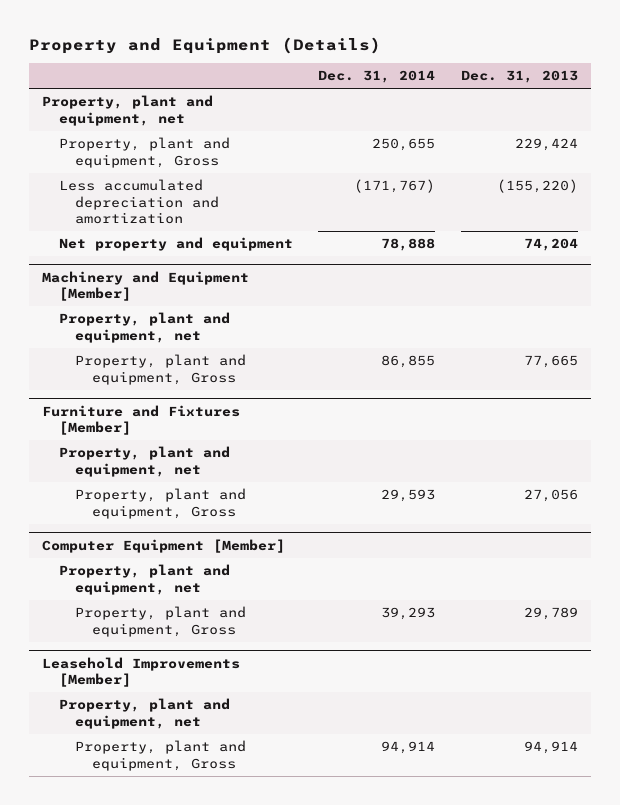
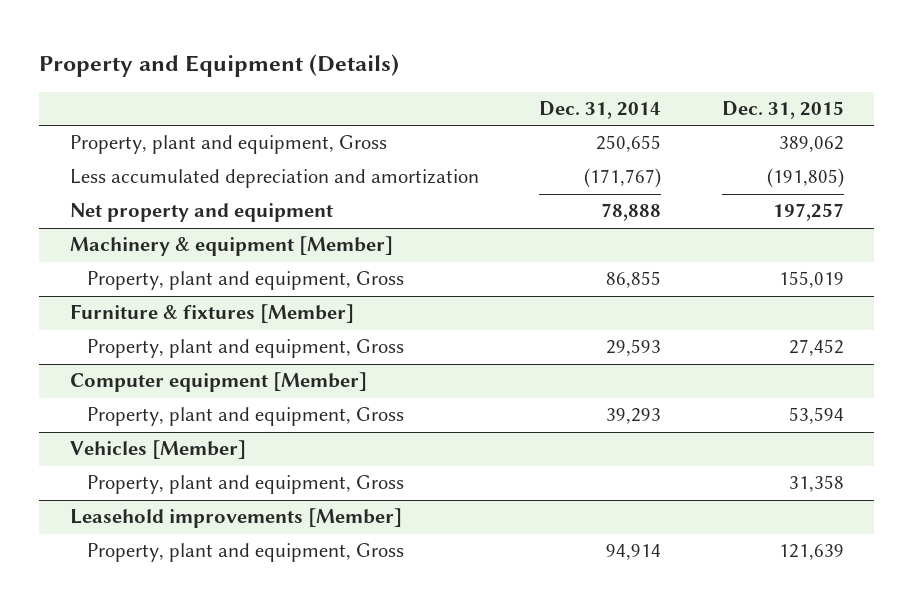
- | Dec. 31, 2014 | Dec. 31, 2013
+ | Dec. 31, 2014 | Dec. 31, 2015
- Property, plant and equipment, net
- Machinery and Equipment [Member]
- Property, plant and equipment, net
+ Machinery & equipment [Member]
- Furniture and Fixtures [Member]
- Property, plant and equipment, net
+ Furniture & fixtures [Member]
- Computer Equipment [Member]
- Property, plant and equipment, net
+ Computer equipment [Member]
- Leasehold Improvements [Member]
- Property, plant and equipment, net
+ Vehicles [Member]
+ Property, plant and equipment, Gross | | 31,358
+ Leasehold improvements [Member]

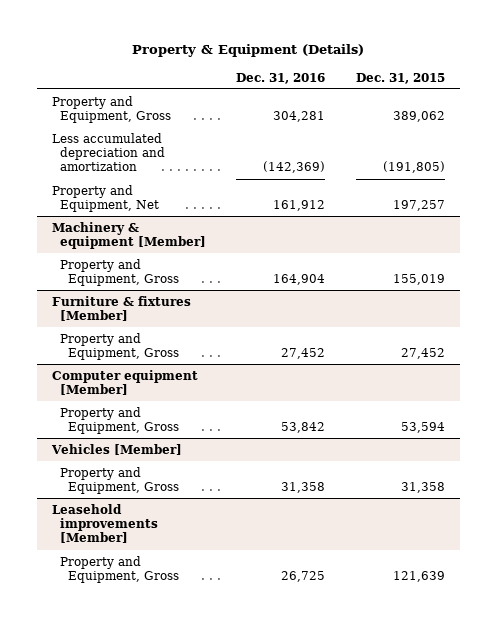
- Property and Equipment (Details)
+ Property & Equipment (Details)
- | Dec. 31, 2014 | Dec. 31, 2015
+ | Dec. 31, 2016 | Dec. 31, 2015
- Property, plant and equipment, Gross | 250,655 | 389,062
+ Property and Equipment, Gross | 304,281 | 389,062
- Net property and equipment | 78,888 | 197,257
+ Property and Equipment, Net | 161,912 | 197,257
@ Machinery & equipment [Member]
- Property, plant and equipment, Gross | 86,855 | 155,019
+ Property and Equipment, Gross | 164,904 | 155,019
@ Furniture & fixtures [Member]
- Property, plant and equipment, Gross | 29,593 | 27,452
+ Property and Equipment, Gross | 27,452 | 27,452
@ Computer equipment [Member]
- Property, plant and equipment, Gross | 39,293 | 53,594
+ Property and Equipment, Gross | 53,842 | 53,594
@ Vehicles [Member]
- Property, plant and equipment, Gross | | 31,358
+ Property and Equipment, Gross | 31,358 | 31,358
@ Leasehold improvements [Member]
- Property, plant and equipment, Gross | 94,914 | 121,639
+ Property and Equipment, Gross | 26,725 | 121,639

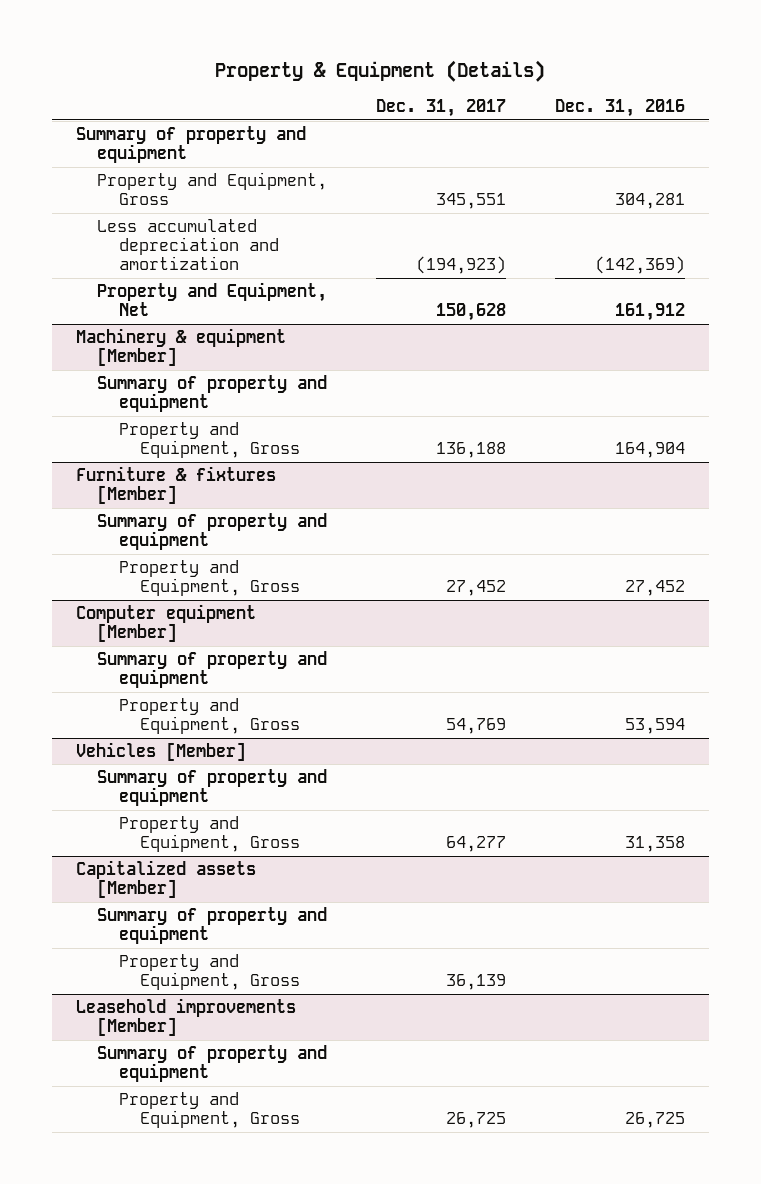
- | Dec. 31, 2016 | Dec. 31, 2015
+ | Dec. 31, 2017 | Dec. 31, 2016
+ Summary of property and equipment
@ Machinery & equipment [Member]
+ Summary of property and equipment
@ Furniture & fixtures [Member]
+ Summary of property and equipment
@ Computer equipment [Member]
- Property and Equipment, Gross | 53,842 | 53,594
+ Summary of property and equipment
+ Property and Equipment, Gross | 54,769 | 53,594
@ Vehicles [Member]
+ Summary of property and equipment
+ Capitalized assets [Member]
+ Summary of property and equipment
+ Property and Equipment, Gross | 36,139 |
@ Leasehold improvements [Member]
+ Summary of property and equipment

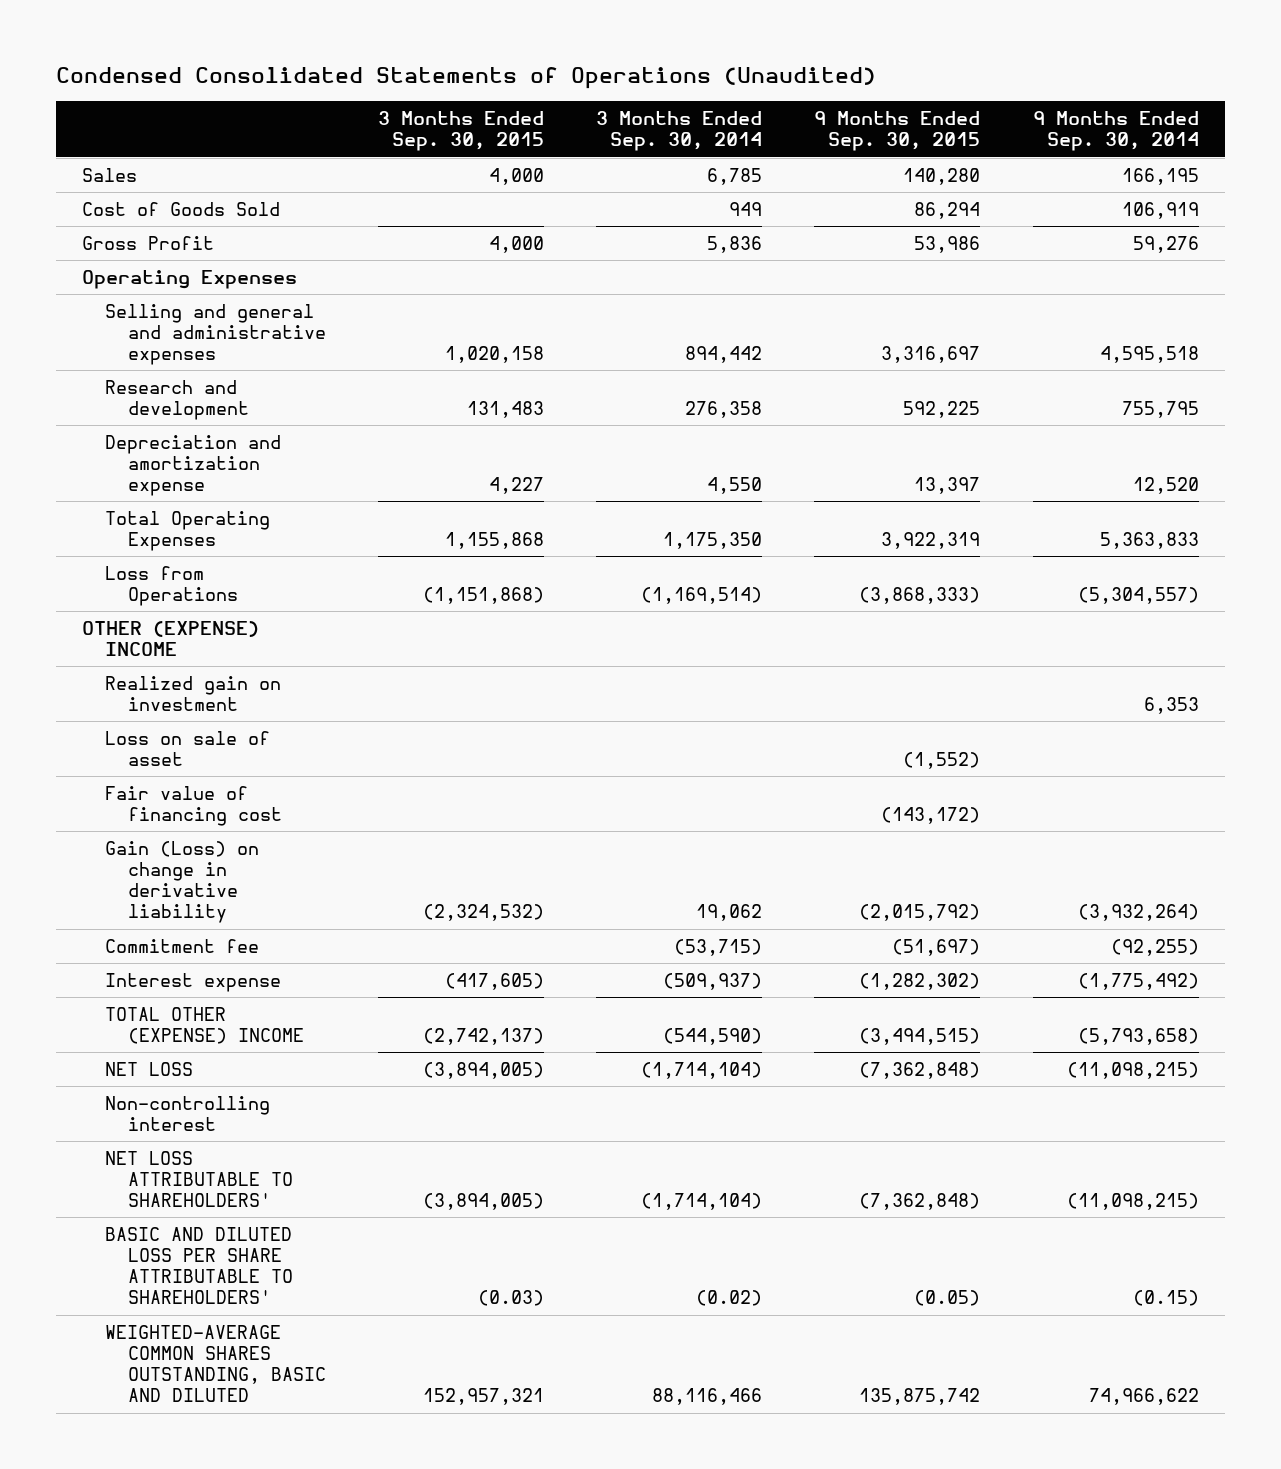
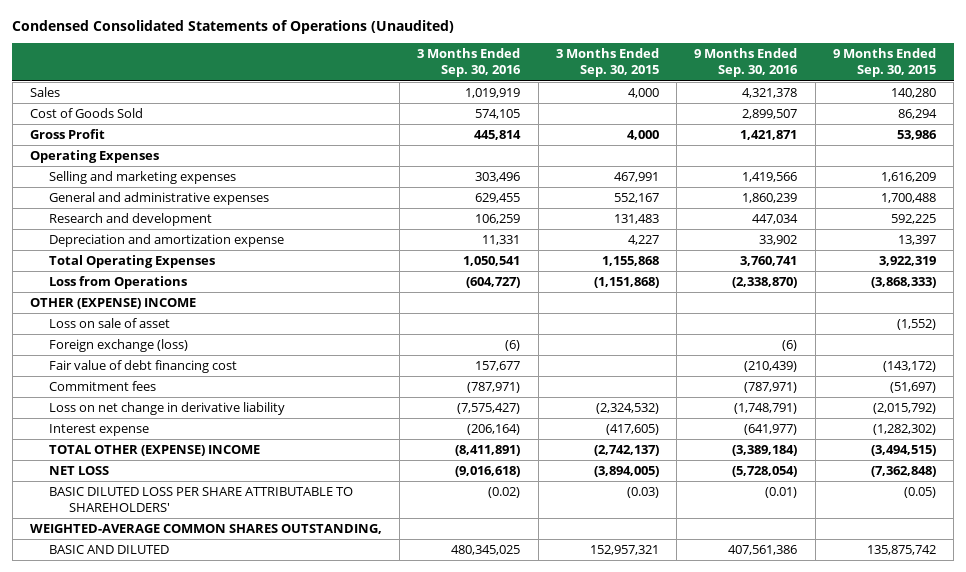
- | 3 Months Ended Sep. 30, 2015 | 3 Months Ended Sep. 30, 2014 | 9 Months Ended Sep. 30, 2015 | 9 Months Ended Sep. 30, 2014
+ | 3 Months Ended Sep. 30, 2016 | 3 Months Ended Sep. 30, 2015 | 9 Months Ended Sep. 30, 2016 | 9 Months Ended Sep. 30, 2015
- Selling and general and administrative expenses | 1,020,158 | 894,442 | 3,316,697 | 4,595,518
+ Selling and marketing expenses | 303,496 | 467,991 | 1,419,566 | 1,616,209
+ General and administrative expenses | 629,455 | 552,167 | 1,860,239 | 1,700,488
- Realized gain on investment | | | | 6,353
- Fair value of financing cost | | | (143,172) |
- Gain (Loss) on change in derivative liability | (2,324,532) | 19,062 | (2,015,792) | (3,932,264)
- Commitment fee | | (53,715) | (51,697) | (92,255)
+ Foreign exchange (loss) | (6) | | (6) |
+ Fair value of debt financing cost | 157,677 | | (210,439) | (143,172)
+ Commitment fees | (787,971) | | (787,971) | (51,697)
+ Loss on net change in derivative liability | (7,575,427) | (2,324,532) | (1,748,791) | (2,015,792)
- Non-controlling interest
- NET LOSS ATTRIBUTABLE TO SHAREHOLDERS' | (3,894,005) | (1,714,104) | (7,362,848) | (11,098,215)
- BASIC AND DILUTED LOSS PER SHARE ATTRIBUTABLE TO SHAREHOLDERS' | (0.03) | (0.02) | (0.05) | (0.15)
- WEIGHTED-AVERAGE COMMON SHARES OUTSTANDING, BASIC AND DILUTED | 152,957,321 | 88,116,466 | 135,875,742 | 74,966,622
+ BASIC DILUTED LOSS PER SHARE ATTRIBUTABLE TO SHAREHOLDERS' | (0.02) | (0.03) | (0.01) | (0.05)
+ WEIGHTED-AVERAGE COMMON SHARES OUTSTANDING,
+ BASIC AND DILUTED | 480,345,025 | 152,957,321 | 407,561,386 | 135,875,742

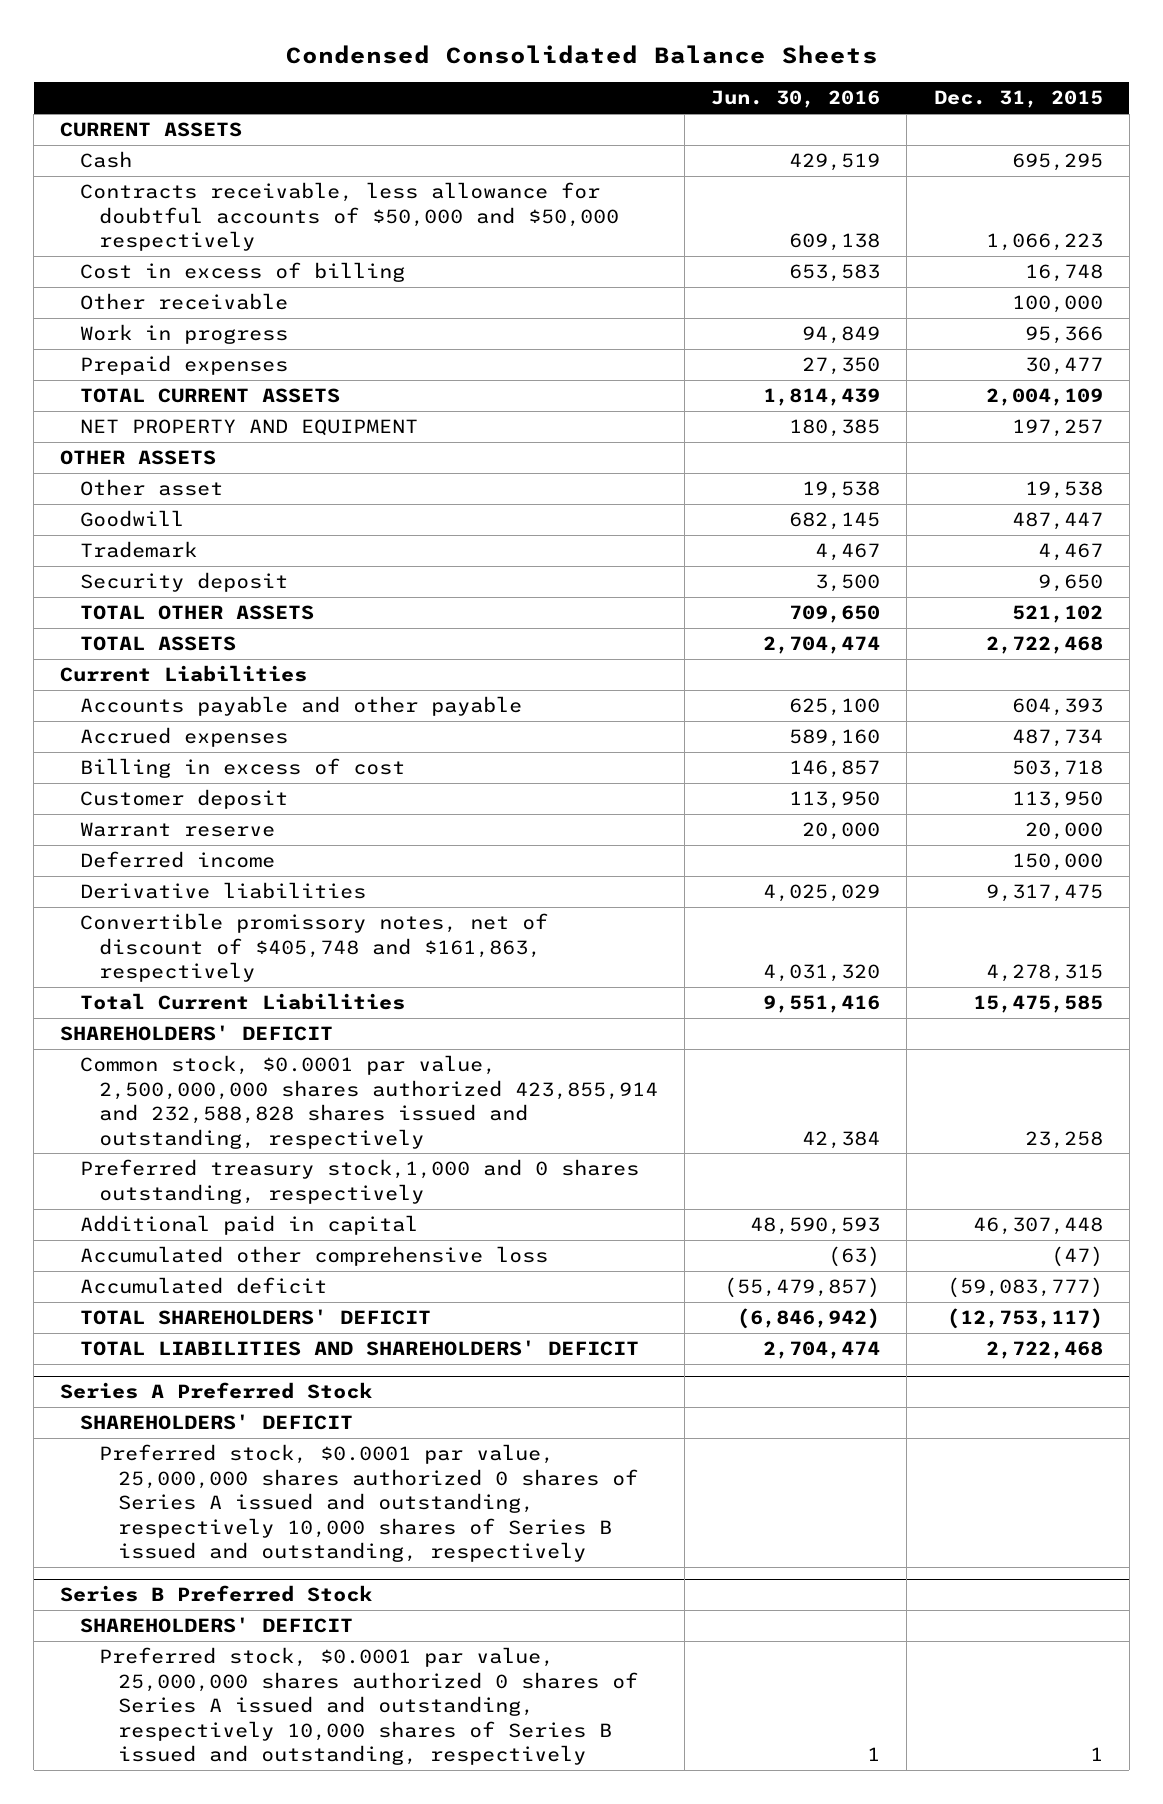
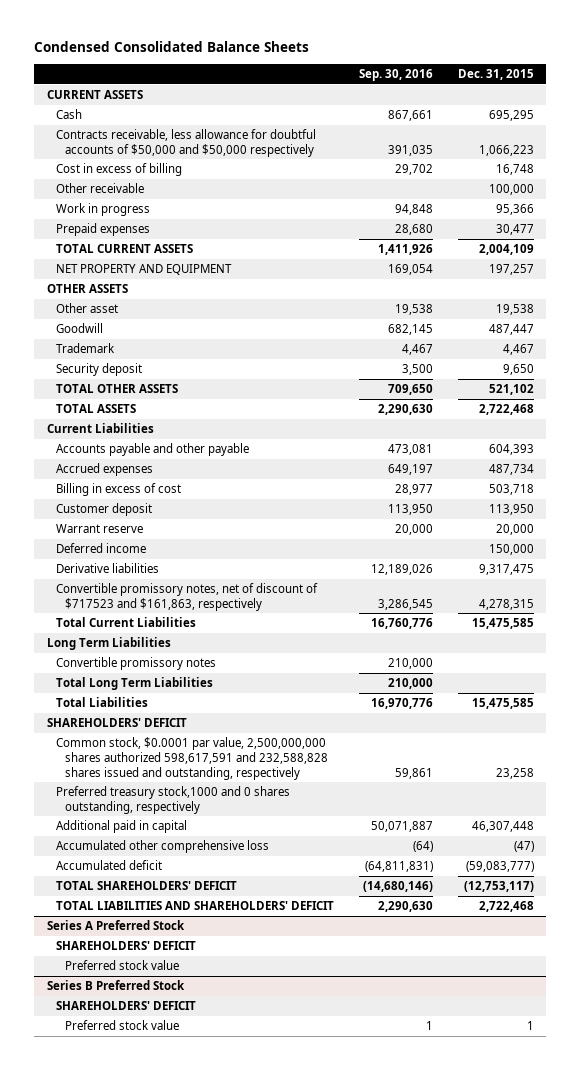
- | Jun. 30, 2016 | Dec. 31, 2015
+ | Sep. 30, 2016 | Dec. 31, 2015
- Convertible promissory notes, net of discount of $405,748 and $161,863, respectively | 4,031,320 | 4,278,315
+ Convertible promissory notes, net of discount of $717523 and $161,863, respectively | 3,286,545 | 4,278,315
+ Long Term Liabilities
+ Convertible promissory notes | 210,000 |
+ Total Long Term Liabilities | 210,000 |
+ Total Liabilities | 16,970,776 | 15,475,585
- Common stock, $0.0001 par value, 2,500,000,000 shares authorized 423,855,914 and 232,588,828 shares issued and outstanding, respectively | 42,384 | 23,258
- Preferred treasury stock,1,000 and 0 shares outstanding, respectively
+ Common stock, $0.0001 par value, 2,500,000,000 shares authorized 598,617,591 and 232,588,828 shares issued and outstanding, respectively | 59,861 | 23,258
+ Preferred treasury stock,1000 and 0 shares outstanding, respectively
@ Series A Preferred Stock
- Preferred stock, $0.0001 par value, 25,000,000 shares authorized 0 shares of Series A issued and outstanding, respectively 10,000 shares of Series B issued and outstanding, respectively
+ Preferred stock value
@ Series B Preferred Stock
- Preferred stock, $0.0001 par value, 25,000,000 shares authorized 0 shares of Series A issued and outstanding, respectively 10,000 shares of Series B issued and outstanding, respectively | 1 | 1
+ Preferred stock value | 1 | 1

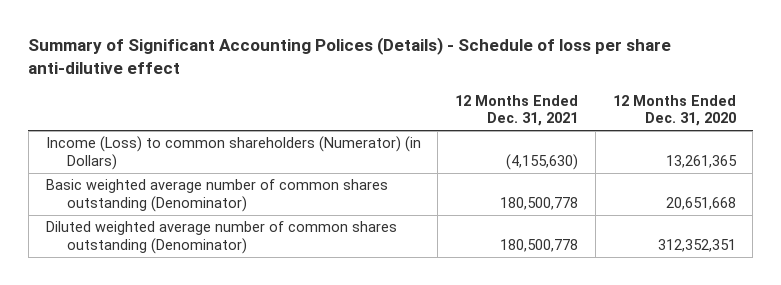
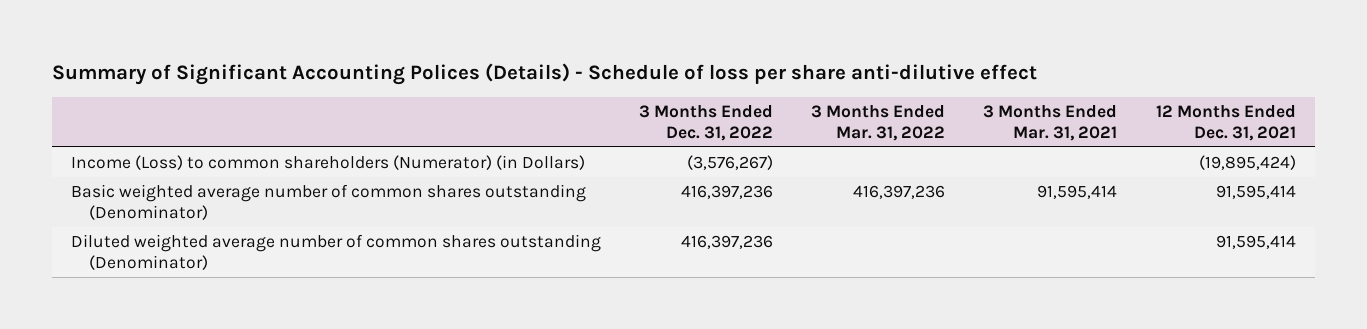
- | 12 Months Ended Dec. 31, 2021 | 12 Months Ended Dec. 31, 2020
+ | 3 Months Ended Dec. 31, 2022 | 3 Months Ended Mar. 31, 2022 | 3 Months Ended Mar. 31, 2021 | 12 Months Ended Dec. 31, 2021
- Income (Loss) to common shareholders (Numerator) (in Dollars) | (4,155,630) | 13,261,365
- Basic weighted average number of common shares outstanding (Denominator) | 180,500,778 | 20,651,668
- Diluted weighted average number of common shares outstanding (Denominator) | 180,500,778 | 312,352,351
+ Income (Loss) to common shareholders (Numerator) (in Dollars) | (3,576,267) | | | (19,895,424)
+ Basic weighted average number of common shares outstanding (Denominator) | 416,397,236 | 416,397,236 | 91,595,414 | 91,595,414
+ Diluted weighted average number of common shares outstanding (Denominator) | 416,397,236 | | | 91,595,414

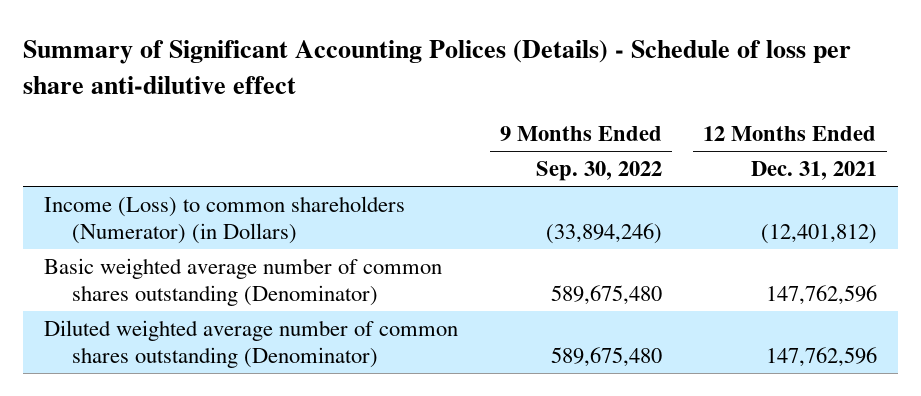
- | 3 Months Ended Dec. 31, 2022 | 3 Months Ended Mar. 31, 2022 | 3 Months Ended Mar. 31, 2021 | 12 Months Ended Dec. 31, 2021
+ | 9 Months Ended Sep. 30, 2022 | 12 Months Ended Dec. 31, 2021
- Income (Loss) to common shareholders (Numerator) (in Dollars) | (3,576,267) | | | (19,895,424)
- Basic weighted average number of common shares outstanding (Denominator) | 416,397,236 | 416,397,236 | 91,595,414 | 91,595,414
- Diluted weighted average number of common shares outstanding (Denominator) | 416,397,236 | | | 91,595,414
+ Income (Loss) to common shareholders (Numerator) (in Dollars) | (33,894,246) | (12,401,812)
+ Basic weighted average number of common shares outstanding (Denominator) | 589,675,480 | 147,762,596
+ Diluted weighted average number of common shares outstanding (Denominator) | 589,675,480 | 147,762,596

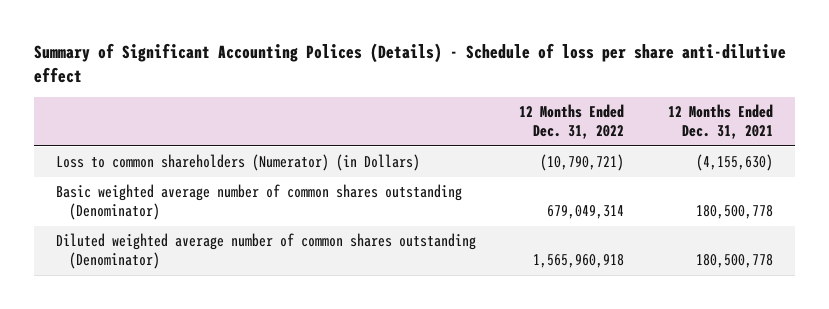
- | 9 Months Ended Sep. 30, 2022 | 12 Months Ended Dec. 31, 2021
+ | 12 Months Ended Dec. 31, 2022 | 12 Months Ended Dec. 31, 2021
- Income (Loss) to common shareholders (Numerator) (in Dollars) | (33,894,246) | (12,401,812)
- Basic weighted average number of common shares outstanding (Denominator) | 589,675,480 | 147,762,596
- Diluted weighted average number of common shares outstanding (Denominator) | 589,675,480 | 147,762,596
+ Loss to common shareholders (Numerator) (in Dollars) | (10,790,721) | (4,155,630)
+ Basic weighted average number of common shares outstanding (Denominator) | 679,049,314 | 180,500,778
+ Diluted weighted average number of common shares outstanding (Denominator) | 1,565,960,918 | 180,500,778

